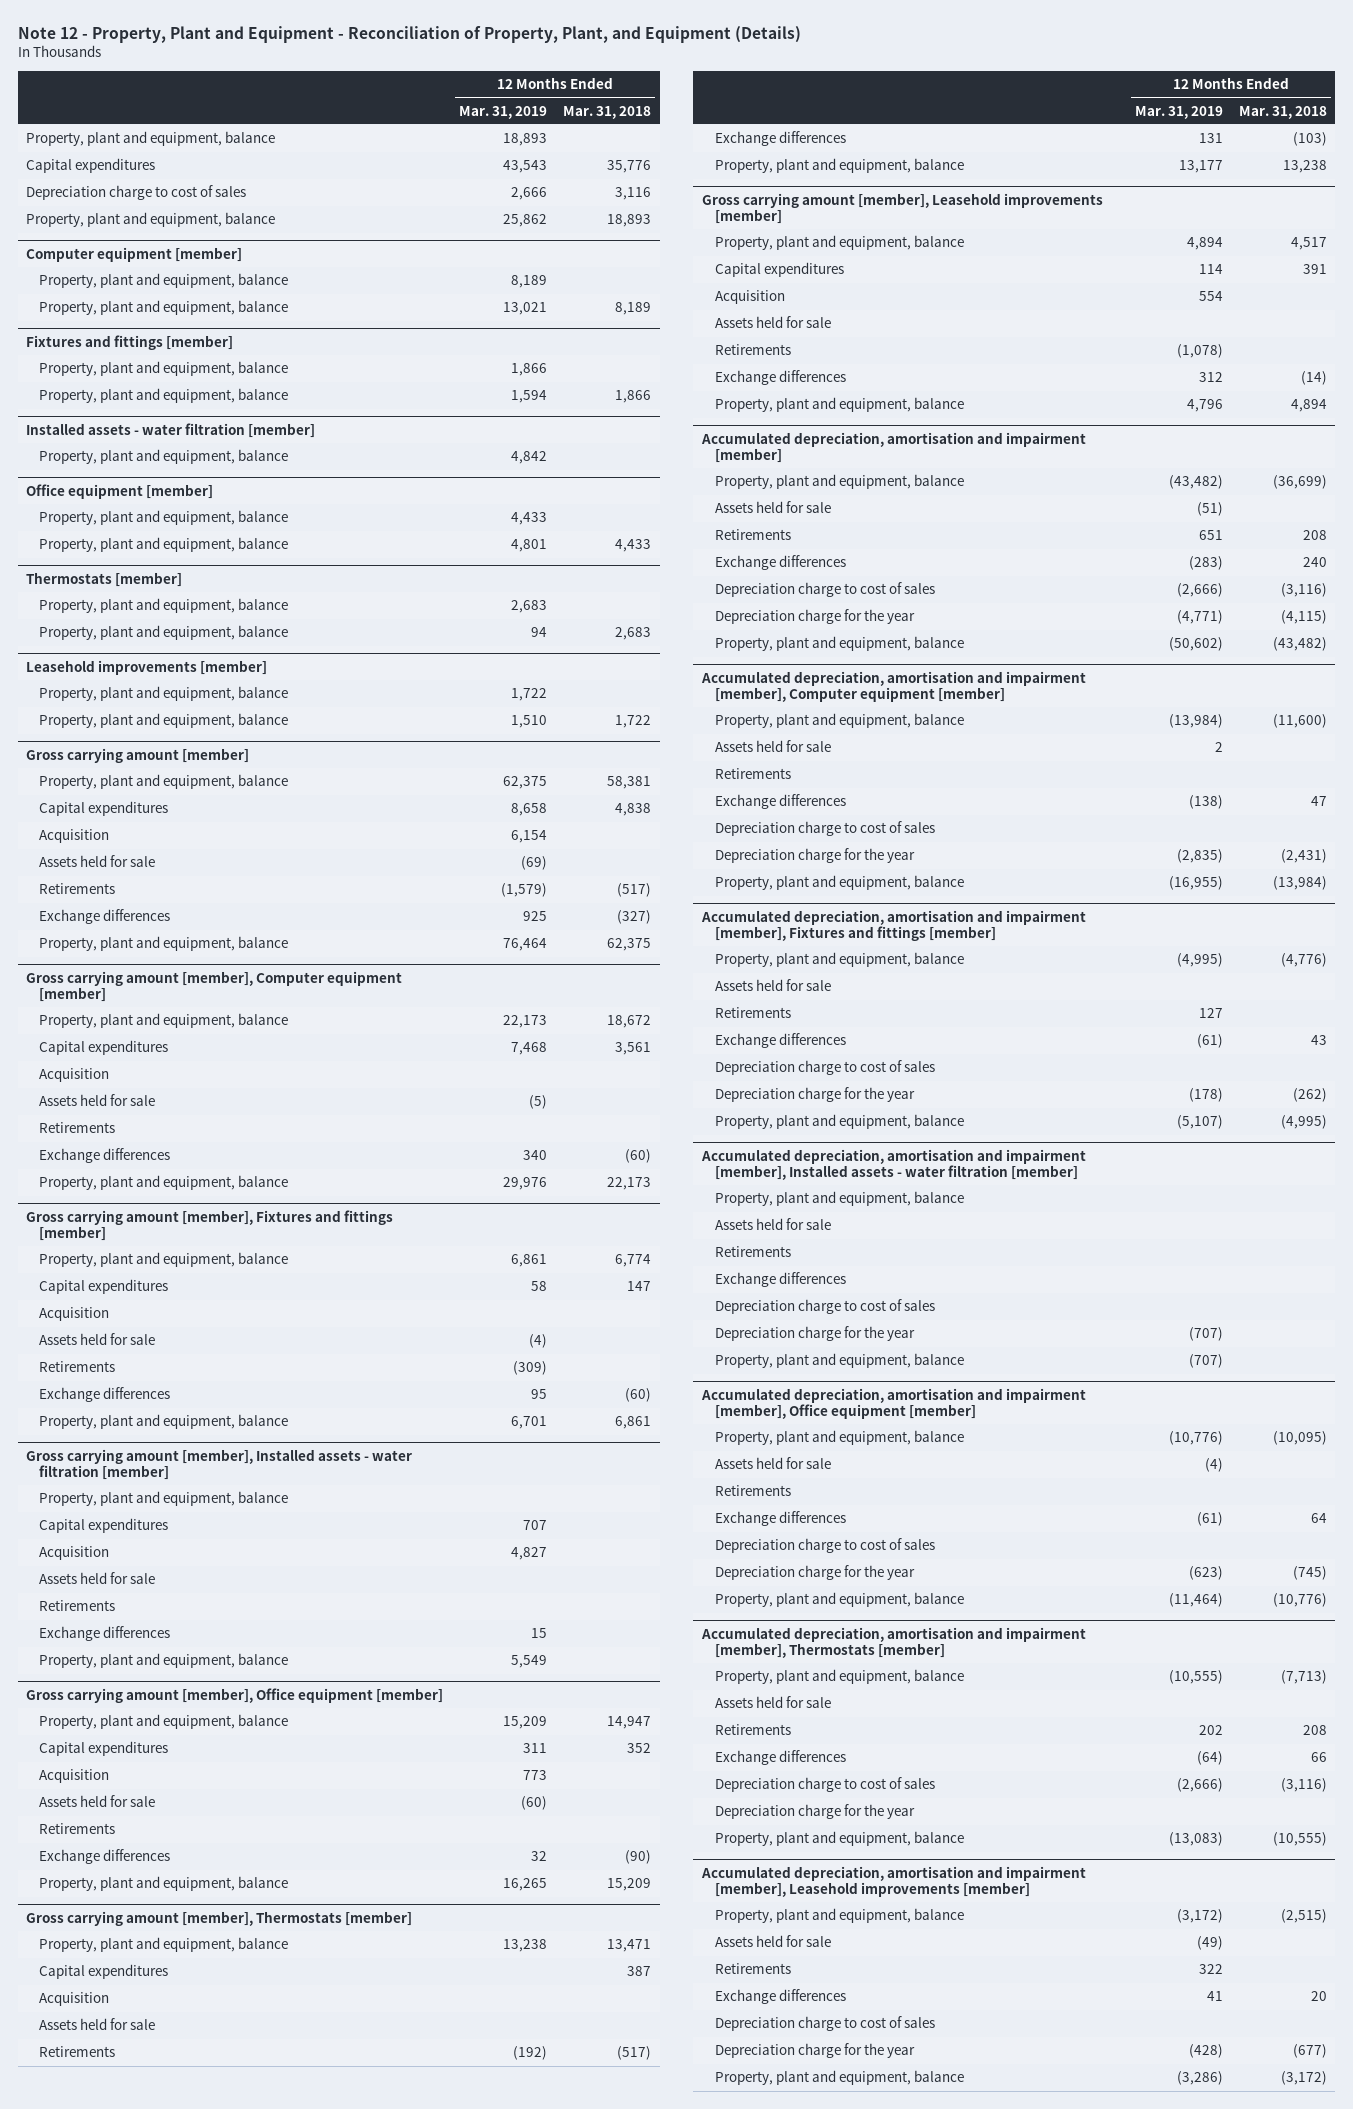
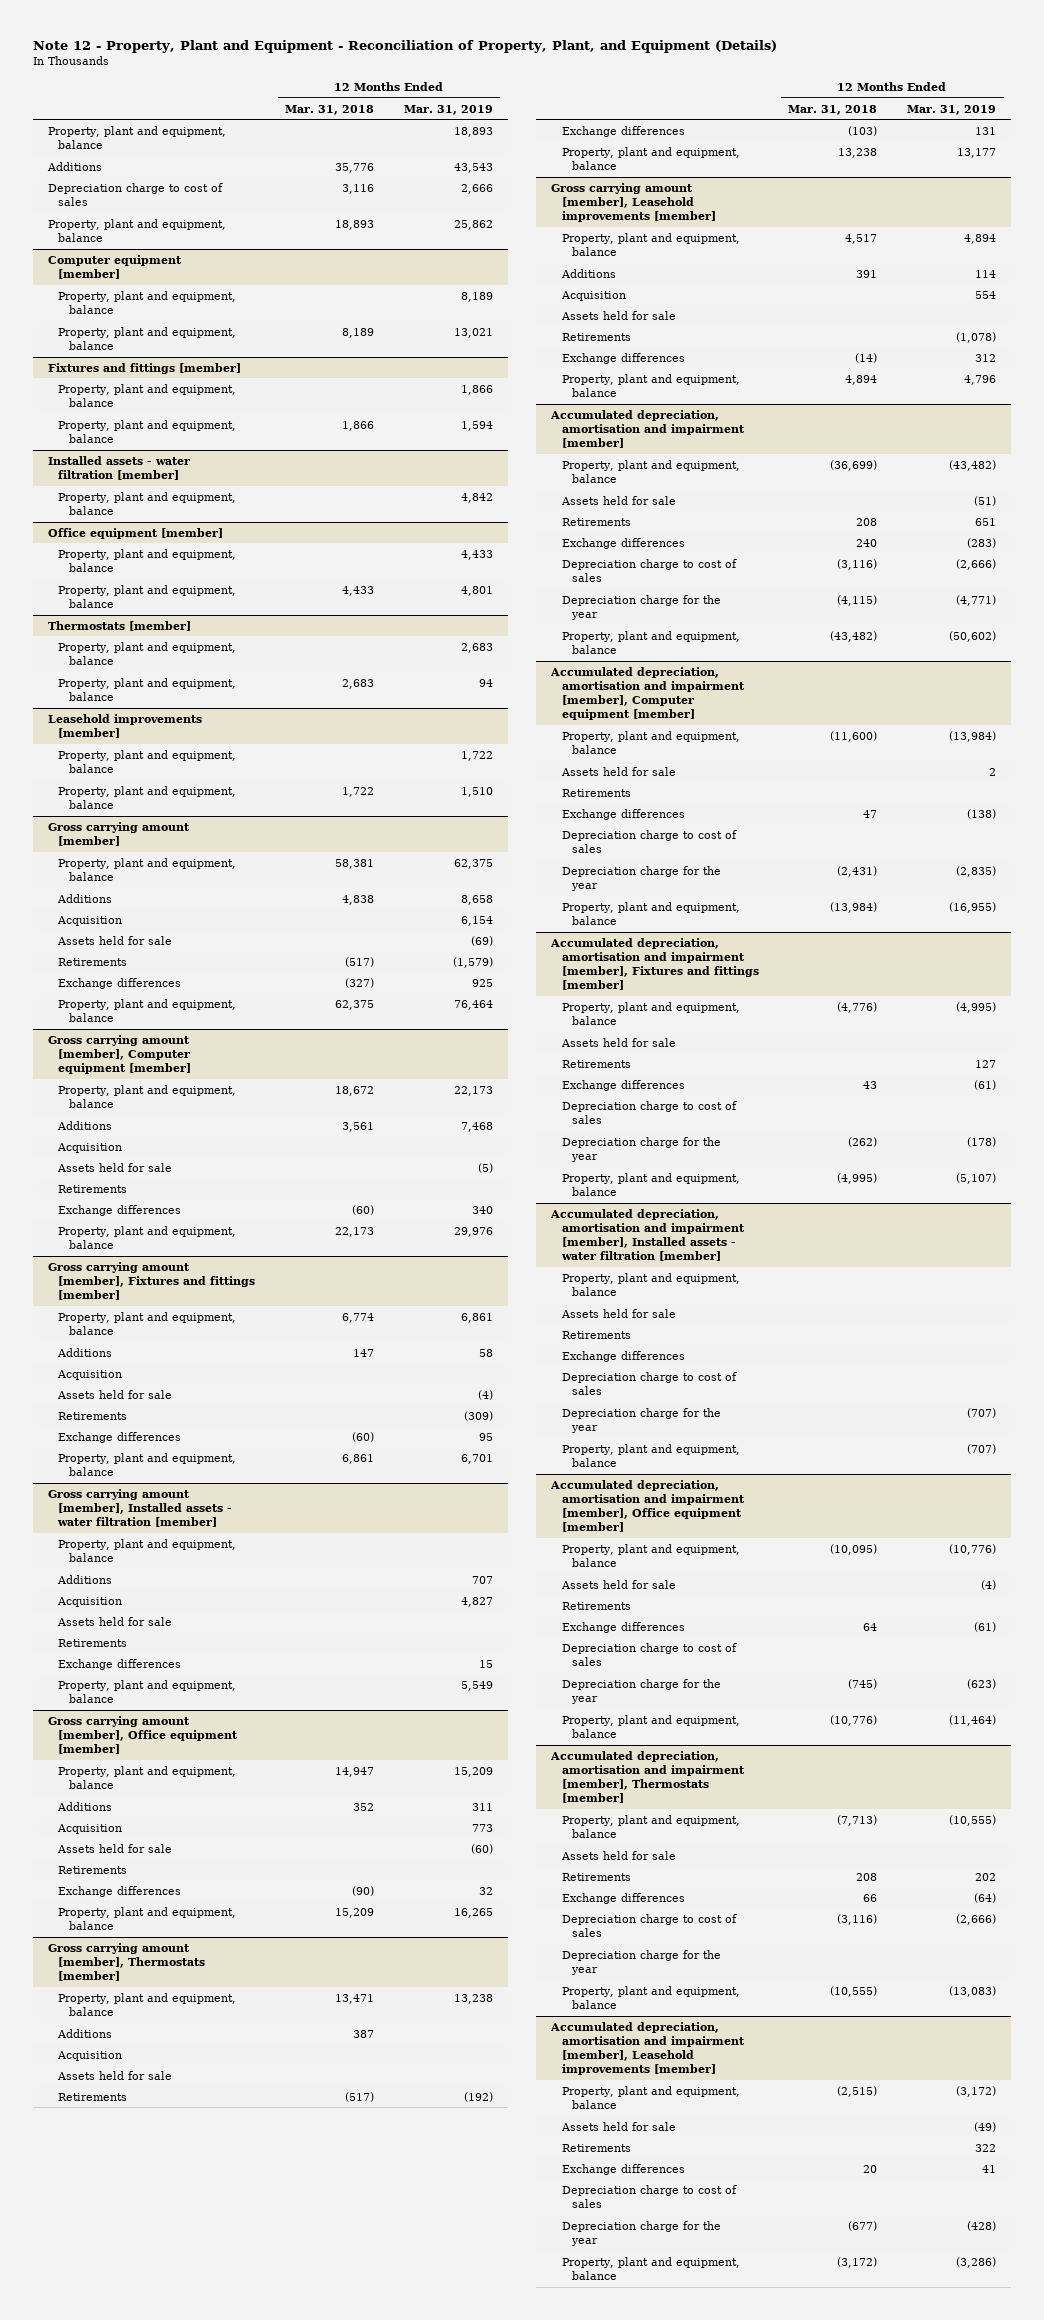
- | 12 Months Ended Mar. 31, 2019 | 12 Months Ended Mar. 31, 2018
+ | 12 Months Ended Mar. 31, 2018 | 12 Months Ended Mar. 31, 2019
- Capital expenditures | 43,543 | 35,776
+ Additions | 35,776 | 43,543
@ Gross carrying amount [member]
- Capital expenditures | 8,658 | 4,838
+ Additions | 4,838 | 8,658
@ Gross carrying amount [member], Computer equipment [member]
- Capital expenditures | 7,468 | 3,561
+ Additions | 3,561 | 7,468
@ Gross carrying amount [member], Fixtures and fittings [member]
- Capital expenditures | 58 | 147
+ Additions | 147 | 58
@ Gross carrying amount [member], Installed assets - water filtration [member]
- Capital expenditures | 707 |
+ Additions | | 707
@ Gross carrying amount [member], Office equipment [member]
- Capital expenditures | 311 | 352
+ Additions | 352 | 311
@ Gross carrying amount [member], Thermostats [member]
- Capital expenditures | | 387
+ Additions | 387 |
@ Gross carrying amount [member], Leasehold improvements [member]
- Capital expenditures | 114 | 391
+ Additions | 391 | 114

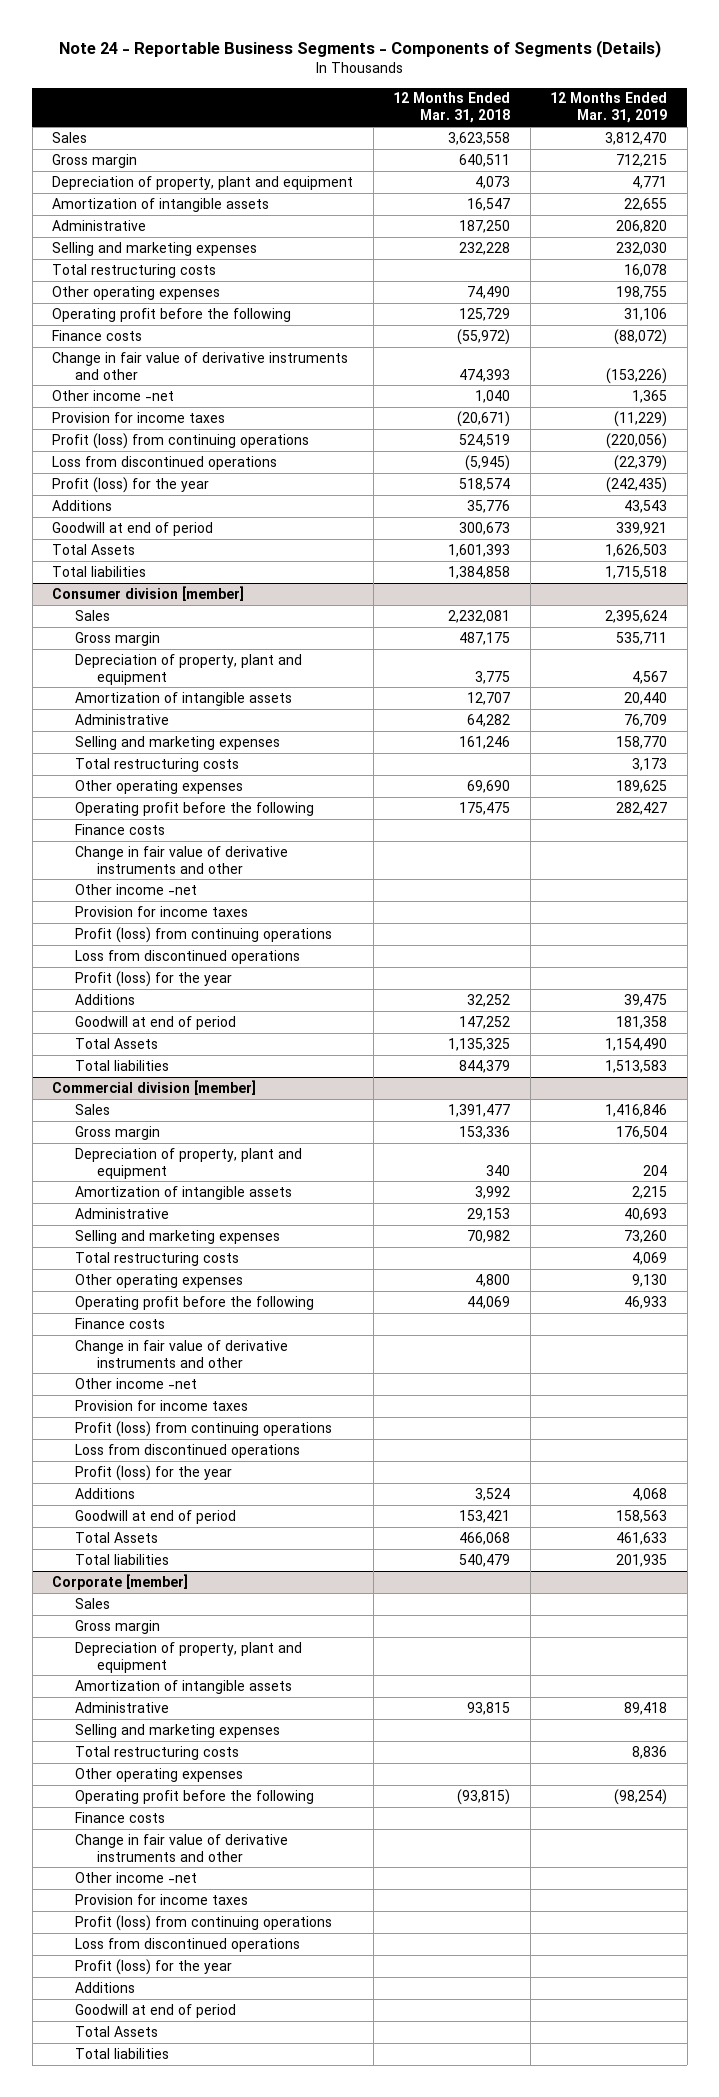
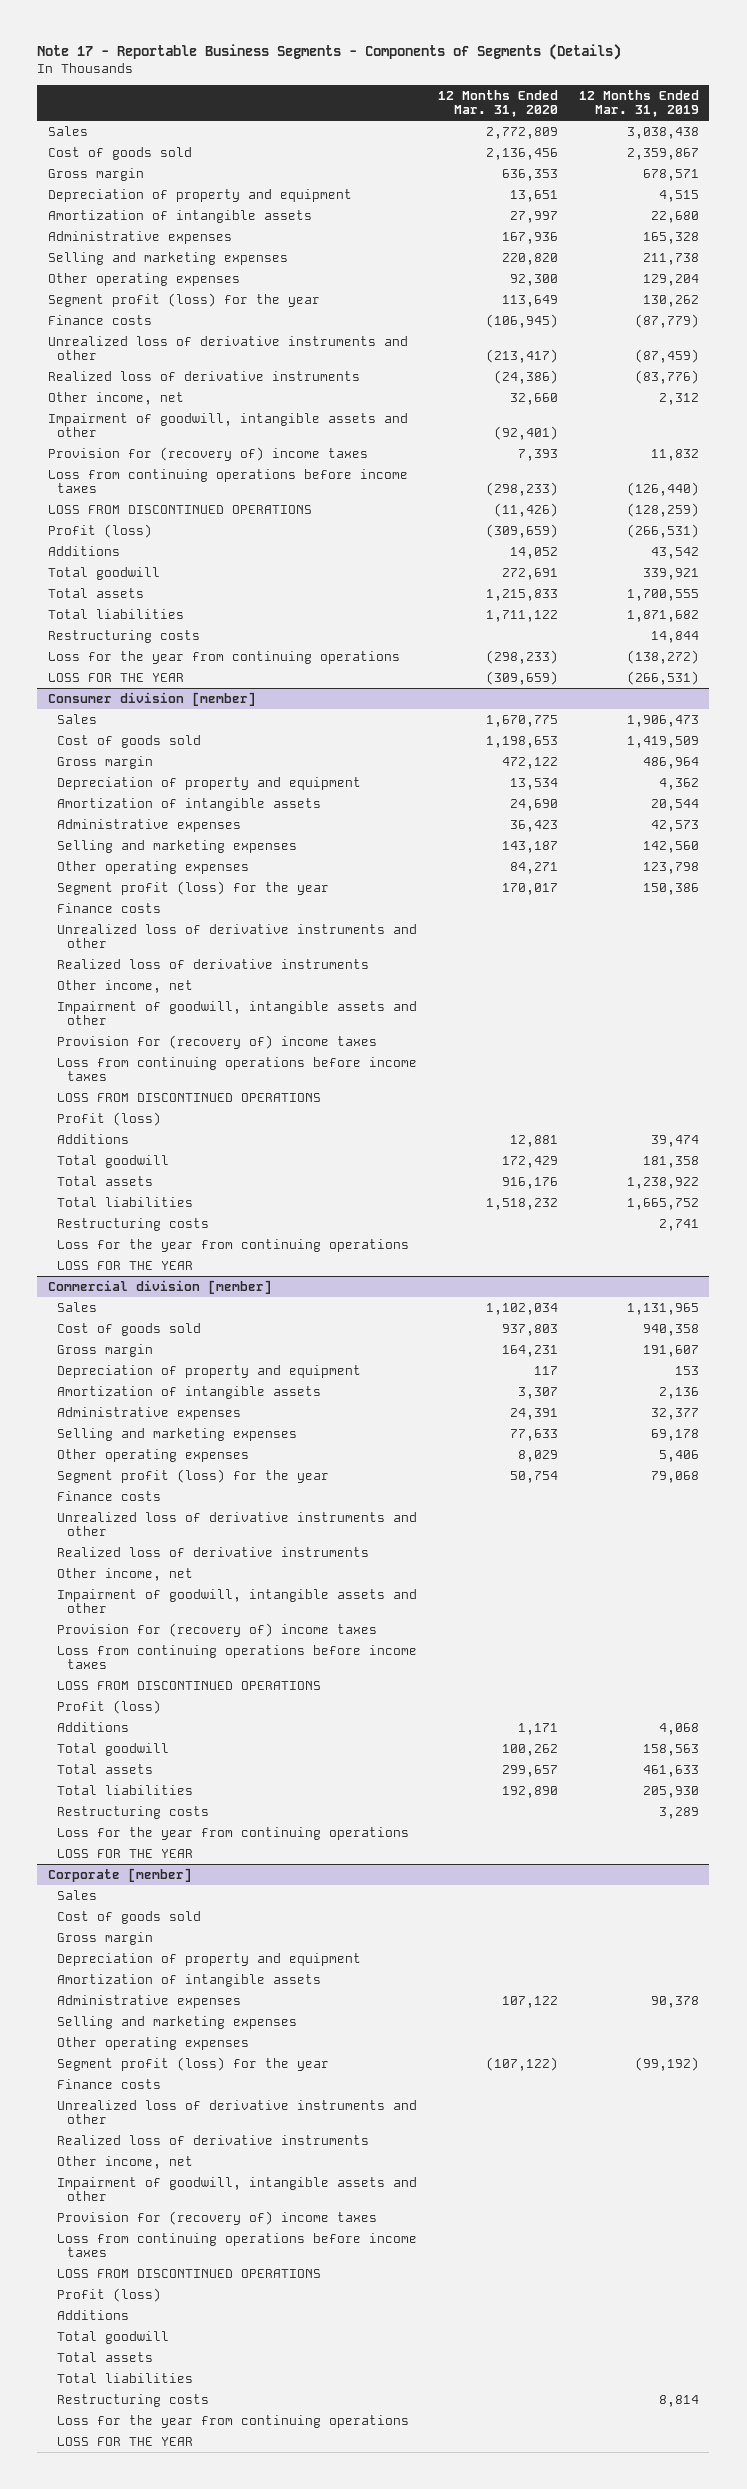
- Note 24 - Reportable Business Segments - Components of Segments (Details)
+ Note 17 - Reportable Business Segments - Components of Segments (Details)
- | 12 Months Ended Mar. 31, 2018 | 12 Months Ended Mar. 31, 2019
+ | 12 Months Ended Mar. 31, 2020 | 12 Months Ended Mar. 31, 2019
- Sales | 3,623,558 | 3,812,470
- Gross margin | 640,511 | 712,215
- Depreciation of property, plant and equipment | 4,073 | 4,771
- Amortization of intangible assets | 16,547 | 22,655
- Administrative | 187,250 | 206,820
- Selling and marketing expenses | 232,228 | 232,030
- Total restructuring costs | | 16,078
- Other operating expenses | 74,490 | 198,755
- Operating profit before the following | 125,729 | 31,106
- Finance costs | (55,972) | (88,072)
- Change in fair value of derivative instruments and other | 474,393 | (153,226)
- Other income -net | 1,040 | 1,365
- Provision for income taxes | (20,671) | (11,229)
- Profit (loss) from continuing operations | 524,519 | (220,056)
- Loss from discontinued operations | (5,945) | (22,379)
- Profit (loss) for the year | 518,574 | (242,435)
- Additions | 35,776 | 43,543
- Goodwill at end of period | 300,673 | 339,921
- Total Assets | 1,601,393 | 1,626,503
- Total liabilities | 1,384,858 | 1,715,518
+ Sales | 2,772,809 | 3,038,438
+ Cost of goods sold | 2,136,456 | 2,359,867
+ Gross margin | 636,353 | 678,571
+ Depreciation of property and equipment | 13,651 | 4,515
+ Amortization of intangible assets | 27,997 | 22,680
+ Administrative expenses | 167,936 | 165,328
+ Selling and marketing expenses | 220,820 | 211,738
+ Other operating expenses | 92,300 | 129,204
+ Segment profit (loss) for the year | 113,649 | 130,262
+ Finance costs | (106,945) | (87,779)
+ Unrealized loss of derivative instruments and other | (213,417) | (87,459)
+ Realized loss of derivative instruments | (24,386) | (83,776)
+ Other income, net | 32,660 | 2,312
+ Impairment of goodwill, intangible assets and other | (92,401) |
+ Provision for (recovery of) income taxes | 7,393 | 11,832
+ Loss from continuing operations before income taxes | (298,233) | (126,440)
+ LOSS FROM DISCONTINUED OPERATIONS | (11,426) | (128,259)
+ Profit (loss) | (309,659) | (266,531)
+ Additions | 14,052 | 43,542
+ Total goodwill | 272,691 | 339,921
+ Total assets | 1,215,833 | 1,700,555
+ Total liabilities | 1,711,122 | 1,871,682
+ Restructuring costs | | 14,844
+ Loss for the year from continuing operations | (298,233) | (138,272)
+ LOSS FOR THE YEAR | (309,659) | (266,531)
@ Consumer division [member]
- Sales | 2,232,081 | 2,395,624
- Gross margin | 487,175 | 535,711
- Depreciation of property, plant and equipment | 3,775 | 4,567
- Amortization of intangible assets | 12,707 | 20,440
- Administrative | 64,282 | 76,709
- Selling and marketing expenses | 161,246 | 158,770
- Total restructuring costs | | 3,173
- Other operating expenses | 69,690 | 189,625
- Operating profit before the following | 175,475 | 282,427
+ Sales | 1,670,775 | 1,906,473
+ Cost of goods sold | 1,198,653 | 1,419,509
+ Gross margin | 472,122 | 486,964
+ Depreciation of property and equipment | 13,534 | 4,362
+ Amortization of intangible assets | 24,690 | 20,544
+ Administrative expenses | 36,423 | 42,573
+ Selling and marketing expenses | 143,187 | 142,560
+ Other operating expenses | 84,271 | 123,798
+ Segment profit (loss) for the year | 170,017 | 150,386
- Change in fair value of derivative instruments and other
- Other income -net
- Provision for income taxes
- Profit (loss) from continuing operations
- Loss from discontinued operations
- Profit (loss) for the year
- Additions | 32,252 | 39,475
- Goodwill at end of period | 147,252 | 181,358
- Total Assets | 1,135,325 | 1,154,490
- Total liabilities | 844,379 | 1,513,583
+ Unrealized loss of derivative instruments and other
+ Realized loss of derivative instruments
+ Other income, net
+ Impairment of goodwill, intangible assets and other
+ Provision for (recovery of) income taxes
+ Loss from continuing operations before income taxes
+ LOSS FROM DISCONTINUED OPERATIONS
+ Profit (loss)
+ Additions | 12,881 | 39,474
+ Total goodwill | 172,429 | 181,358
+ Total assets | 916,176 | 1,238,922
+ Total liabilities | 1,518,232 | 1,665,752
+ Restructuring costs | | 2,741
+ Loss for the year from continuing operations
+ LOSS FOR THE YEAR
@ Commercial division [member]
- Sales | 1,391,477 | 1,416,846
- Gross margin | 153,336 | 176,504
- Depreciation of property, plant and equipment | 340 | 204
- Amortization of intangible assets | 3,992 | 2,215
- Administrative | 29,153 | 40,693
- Selling and marketing expenses | 70,982 | 73,260
- Total restructuring costs | | 4,069
- Other operating expenses | 4,800 | 9,130
- Operating profit before the following | 44,069 | 46,933
+ Sales | 1,102,034 | 1,131,965
+ Cost of goods sold | 937,803 | 940,358
+ Gross margin | 164,231 | 191,607
+ Depreciation of property and equipment | 117 | 153
+ Amortization of intangible assets | 3,307 | 2,136
+ Administrative expenses | 24,391 | 32,377
+ Selling and marketing expenses | 77,633 | 69,178
+ Other operating expenses | 8,029 | 5,406
+ Segment profit (loss) for the year | 50,754 | 79,068
- Change in fair value of derivative instruments and other
- Other income -net
- Provision for income taxes
- Profit (loss) from continuing operations
- Loss from discontinued operations
- Profit (loss) for the year
+ Unrealized loss of derivative instruments and other
+ Realized loss of derivative instruments
+ Other income, net
+ Impairment of goodwill, intangible assets and other
+ Provision for (recovery of) income taxes
+ Loss from continuing operations before income taxes
+ LOSS FROM DISCONTINUED OPERATIONS
+ Profit (loss)
- Goodwill at end of period | 153,421 | 158,563
- Total Assets | 466,068 | 461,633
- Total liabilities | 540,479 | 201,935
+ Total goodwill | 100,262 | 158,563
+ Total assets | 299,657 | 461,633
+ Total liabilities | 192,890 | 205,930
+ Restructuring costs | | 3,289
+ Loss for the year from continuing operations
+ LOSS FOR THE YEAR
@ Corporate [member]
+ Cost of goods sold
- Depreciation of property, plant and equipment
+ Depreciation of property and equipment
- Administrative | 93,815 | 89,418
+ Administrative expenses | 107,122 | 90,378
- Total restructuring costs | | 8,836
- Operating profit before the following | (93,815) | (98,254)
+ Segment profit (loss) for the year | (107,122) | (99,192)
- Change in fair value of derivative instruments and other
- Other income -net
- Provision for income taxes
- Profit (loss) from continuing operations
- Loss from discontinued operations
- Profit (loss) for the year
+ Unrealized loss of derivative instruments and other
+ Realized loss of derivative instruments
+ Other income, net
+ Impairment of goodwill, intangible assets and other
+ Provision for (recovery of) income taxes
+ Loss from continuing operations before income taxes
+ LOSS FROM DISCONTINUED OPERATIONS
+ Profit (loss)
- Goodwill at end of period
- Total Assets
+ Total goodwill
+ Total assets
+ Restructuring costs | | 8,814
+ Loss for the year from continuing operations
+ LOSS FOR THE YEAR

